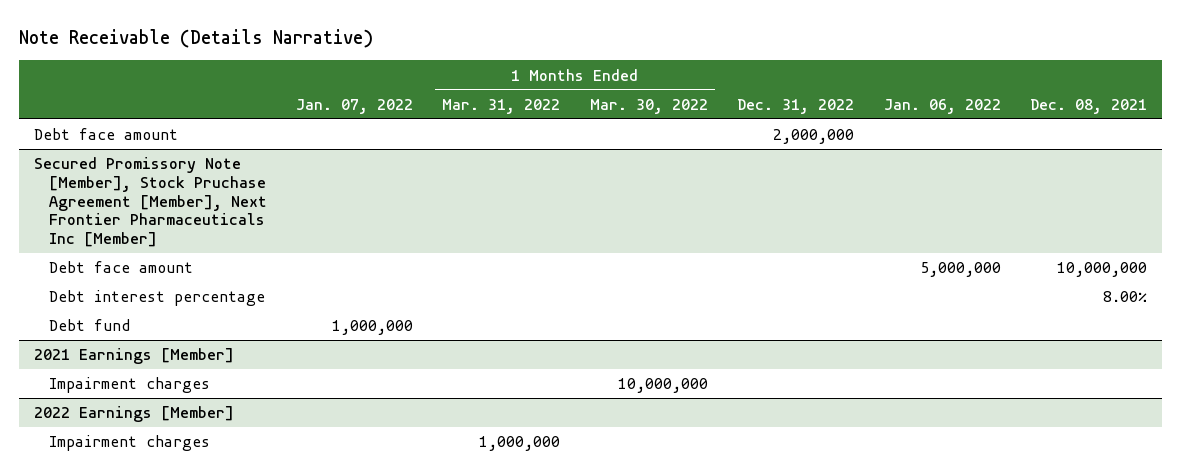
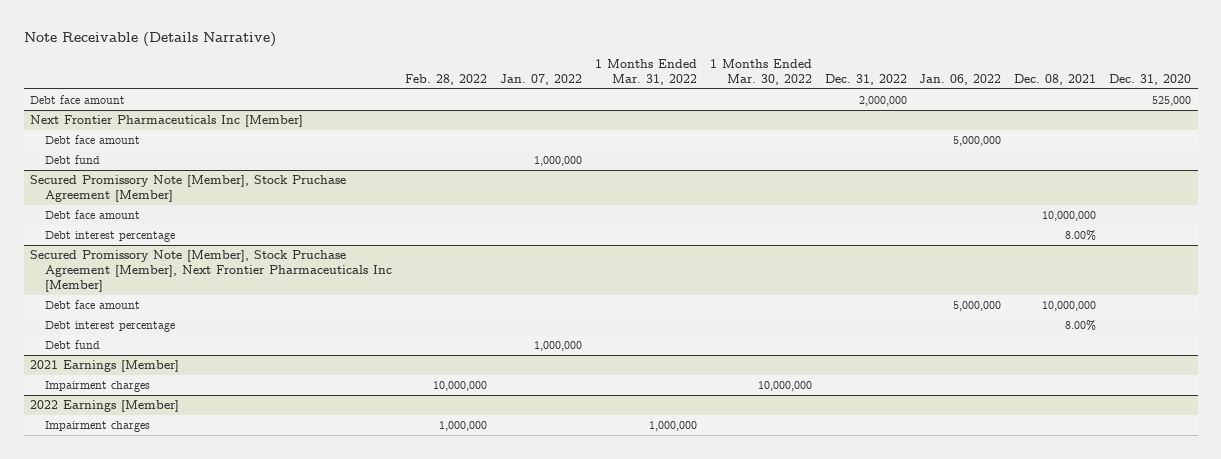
- | Jan. 07, 2022 | 1 Months Ended Mar. 31, 2022 | 1 Months Ended Mar. 30, 2022 | Dec. 31, 2022 | Jan. 06, 2022 | Dec. 08, 2021
+ | Feb. 28, 2022 | Jan. 07, 2022 | 1 Months Ended Mar. 31, 2022 | 1 Months Ended Mar. 30, 2022 | Dec. 31, 2022 | Jan. 06, 2022 | Dec. 08, 2021 | Dec. 31, 2020
+ Next Frontier Pharmaceuticals Inc [Member]
+ Debt face amount | | | | | | 5,000,000 | |
+ Debt fund | | 1,000,000 | | | | | |
+ Secured Promissory Note [Member], Stock Pruchase Agreement [Member]
+ Debt face amount | | | | | | | 10,000,000 |
+ Debt interest percentage | | | | | | | 8.00% |

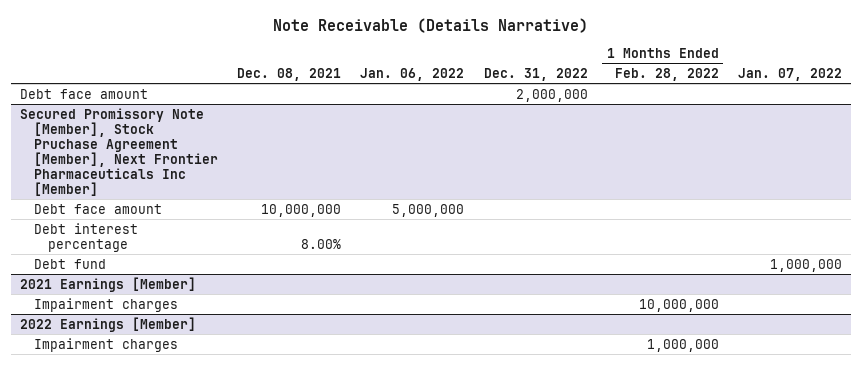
- | Feb. 28, 2022 | Jan. 07, 2022 | 1 Months Ended Mar. 31, 2022 | 1 Months Ended Mar. 30, 2022 | Dec. 31, 2022 | Jan. 06, 2022 | Dec. 08, 2021 | Dec. 31, 2020
+ | Dec. 08, 2021 | Jan. 06, 2022 | Dec. 31, 2022 | 1 Months Ended Feb. 28, 2022 | Jan. 07, 2022
- Next Frontier Pharmaceuticals Inc [Member]
- Debt face amount | | | | | | 5,000,000 | |
- Debt fund | | 1,000,000 | | | | | |
- Secured Promissory Note [Member], Stock Pruchase Agreement [Member]
- Debt face amount | | | | | | | 10,000,000 |
- Debt interest percentage | | | | | | | 8.00% |

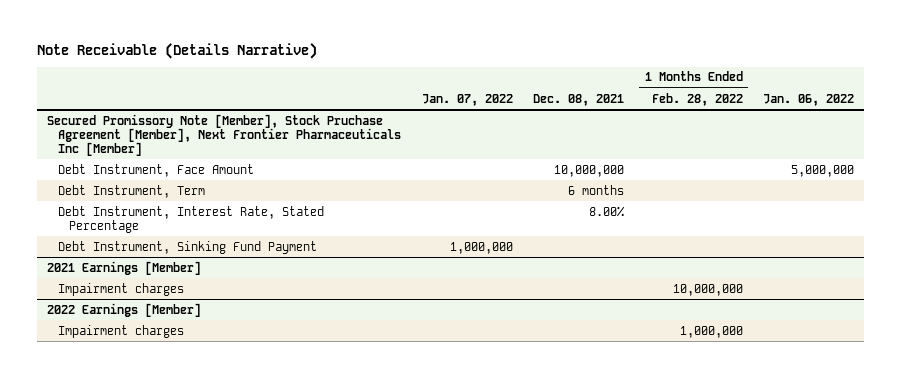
- | Dec. 08, 2021 | Jan. 06, 2022 | Dec. 31, 2022 | 1 Months Ended Feb. 28, 2022 | Jan. 07, 2022
+ | Jan. 07, 2022 | Dec. 08, 2021 | 1 Months Ended Feb. 28, 2022 | Jan. 06, 2022
- Debt face amount | | | 2,000,000 | |
@ Secured Promissory Note [Member], Stock Pruchase Agreement [Member], Next Frontier Pharmaceuticals Inc [Member]
- Debt face amount | 10,000,000 | 5,000,000 | | |
- Debt interest percentage | 8.00% | | | |
- Debt fund | | | | | 1,000,000
+ Debt Instrument, Face Amount | | 10,000,000 | | 5,000,000
+ Debt Instrument, Term | | 6 months | |
+ Debt Instrument, Interest Rate, Stated Percentage | | 8.00% | |
+ Debt Instrument, Sinking Fund Payment | 1,000,000 | | |

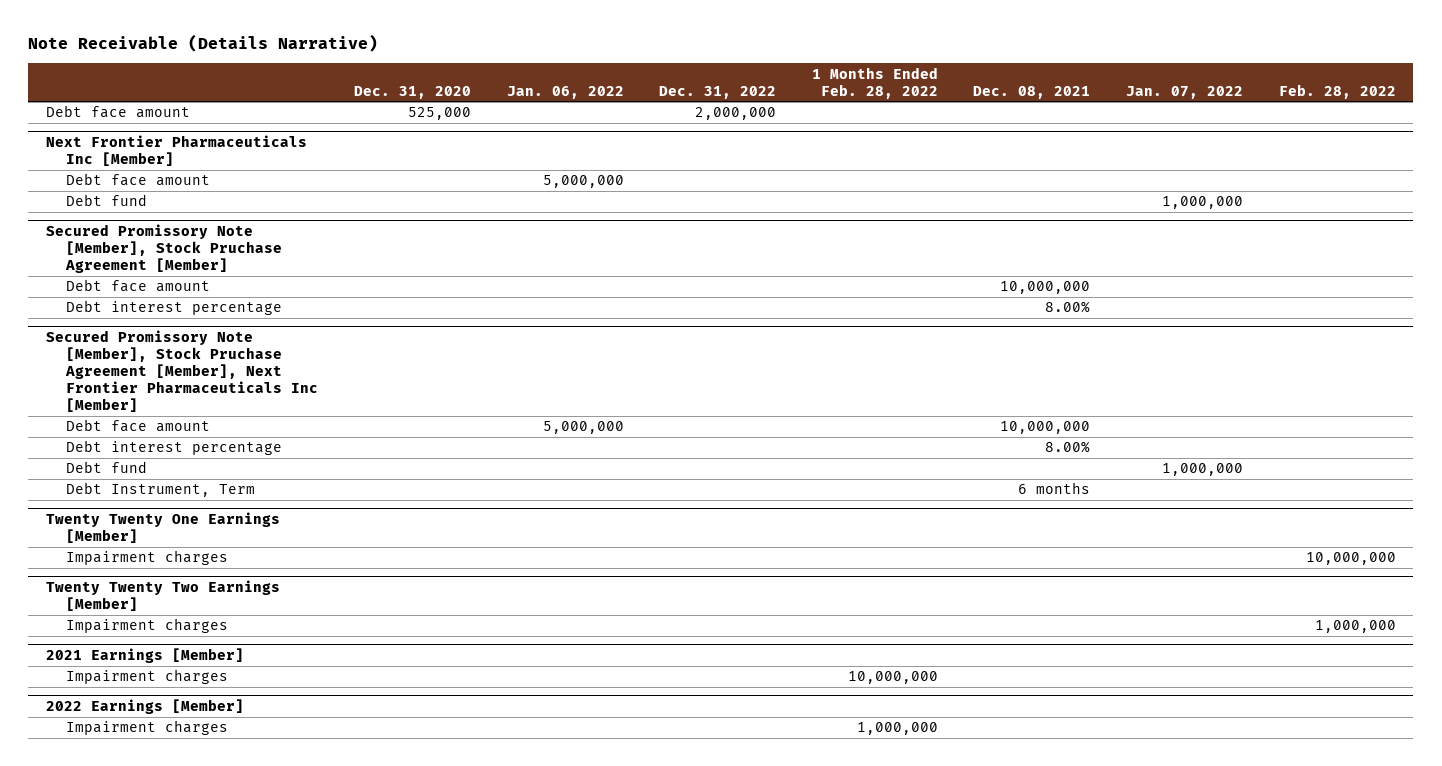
- | Jan. 07, 2022 | Dec. 08, 2021 | 1 Months Ended Feb. 28, 2022 | Jan. 06, 2022
+ | Dec. 31, 2020 | Jan. 06, 2022 | Dec. 31, 2022 | 1 Months Ended Feb. 28, 2022 | Dec. 08, 2021 | Jan. 07, 2022 | Feb. 28, 2022
+ Debt face amount | 525,000 | | 2,000,000 | | | |
+ Next Frontier Pharmaceuticals Inc [Member]
+ Debt face amount | | 5,000,000 | | | | |
+ Debt fund | | | | | | 1,000,000 |
+ Secured Promissory Note [Member], Stock Pruchase Agreement [Member]
+ Debt face amount | | | | | 10,000,000 | |
+ Debt interest percentage | | | | | 8.00% | |
@ Secured Promissory Note [Member], Stock Pruchase Agreement [Member], Next Frontier Pharmaceuticals Inc [Member]
- Debt Instrument, Face Amount | | 10,000,000 | | 5,000,000
+ Debt face amount | | 5,000,000 | | | 10,000,000 | |
+ Debt interest percentage | | | | | 8.00% | |
+ Debt fund | | | | | | 1,000,000 |
- Debt Instrument, Interest Rate, Stated Percentage | | 8.00% | |
- Debt Instrument, Sinking Fund Payment | 1,000,000 | | |
+ Twenty Twenty One Earnings [Member]
+ Impairment charges | | | | | | | 10,000,000
+ Twenty Twenty Two Earnings [Member]
+ Impairment charges | | | | | | | 1,000,000

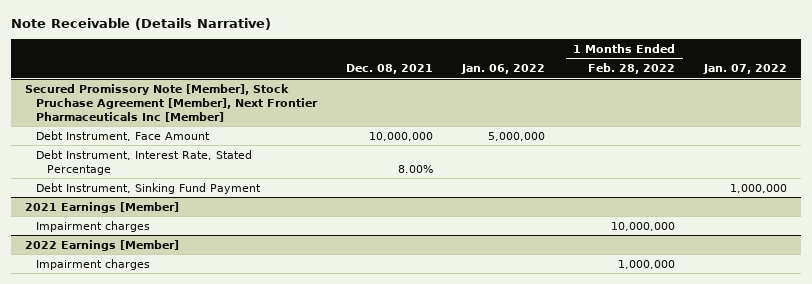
- | Dec. 31, 2020 | Jan. 06, 2022 | Dec. 31, 2022 | 1 Months Ended Feb. 28, 2022 | Dec. 08, 2021 | Jan. 07, 2022 | Feb. 28, 2022
+ | Dec. 08, 2021 | Jan. 06, 2022 | 1 Months Ended Feb. 28, 2022 | Jan. 07, 2022
- Debt face amount | 525,000 | | 2,000,000 | | | |
- Next Frontier Pharmaceuticals Inc [Member]
- Debt face amount | | 5,000,000 | | | | |
- Debt fund | | | | | | 1,000,000 |
- Secured Promissory Note [Member], Stock Pruchase Agreement [Member]
- Debt face amount | | | | | 10,000,000 | |
- Debt interest percentage | | | | | 8.00% | |
@ Secured Promissory Note [Member], Stock Pruchase Agreement [Member], Next Frontier Pharmaceuticals Inc [Member]
- Debt face amount | | 5,000,000 | | | 10,000,000 | |
- Debt interest percentage | | | | | 8.00% | |
- Debt fund | | | | | | 1,000,000 |
- Debt Instrument, Term | | | | | 6 months | |
- Twenty Twenty One Earnings [Member]
- Impairment charges | | | | | | | 10,000,000
- Twenty Twenty Two Earnings [Member]
- Impairment charges | | | | | | | 1,000,000
@ Secured Promissory Note [Member], Stock Pruchase Agreement [Member], Next Frontier Pharmaceuticals Inc [Member]
+ Debt Instrument, Face Amount | 10,000,000 | 5,000,000 | |
+ Debt Instrument, Interest Rate, Stated Percentage | 8.00% | | |
+ Debt Instrument, Sinking Fund Payment | | | | 1,000,000

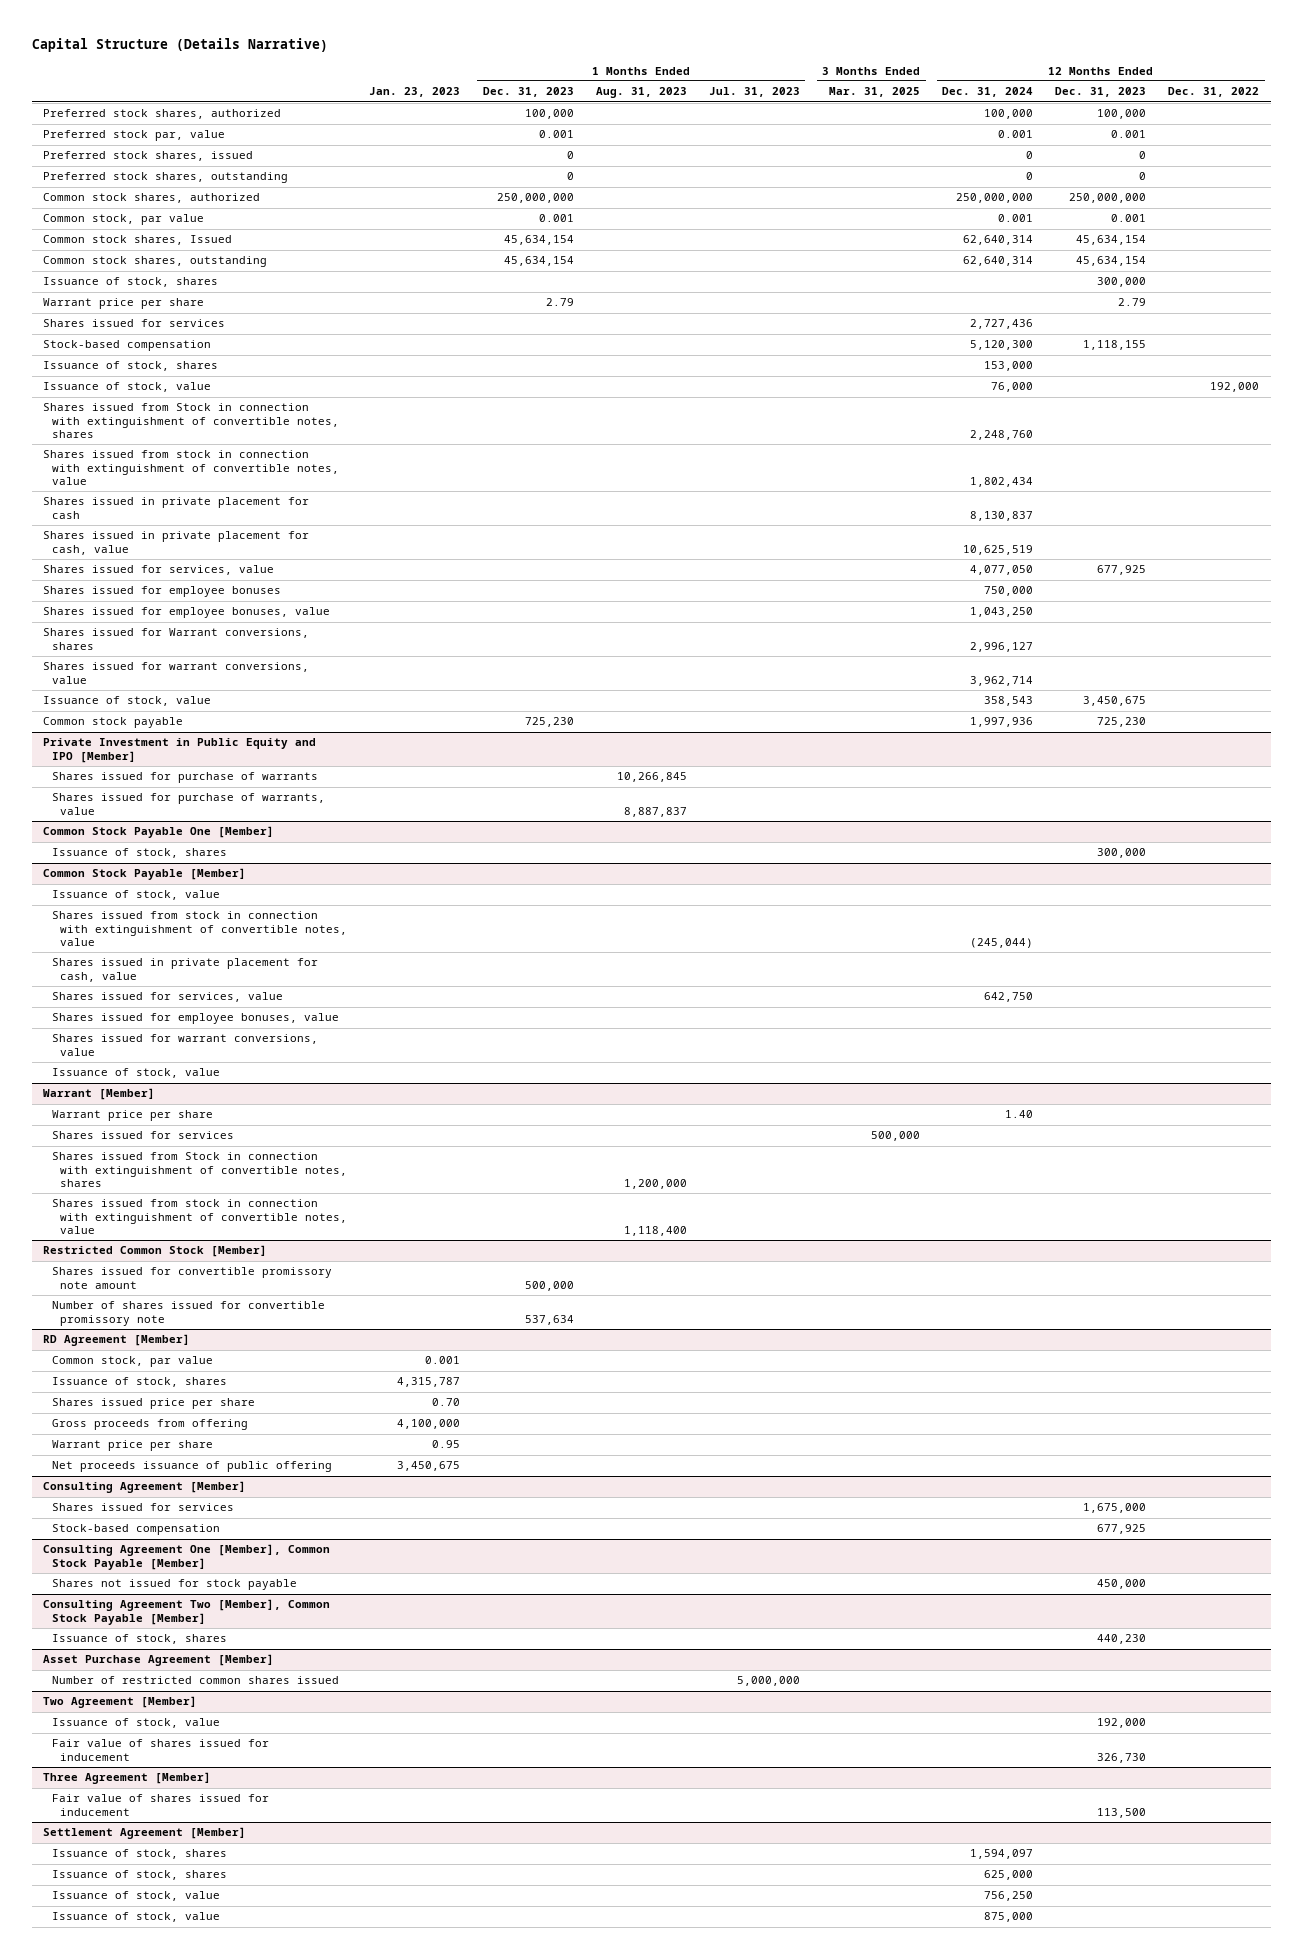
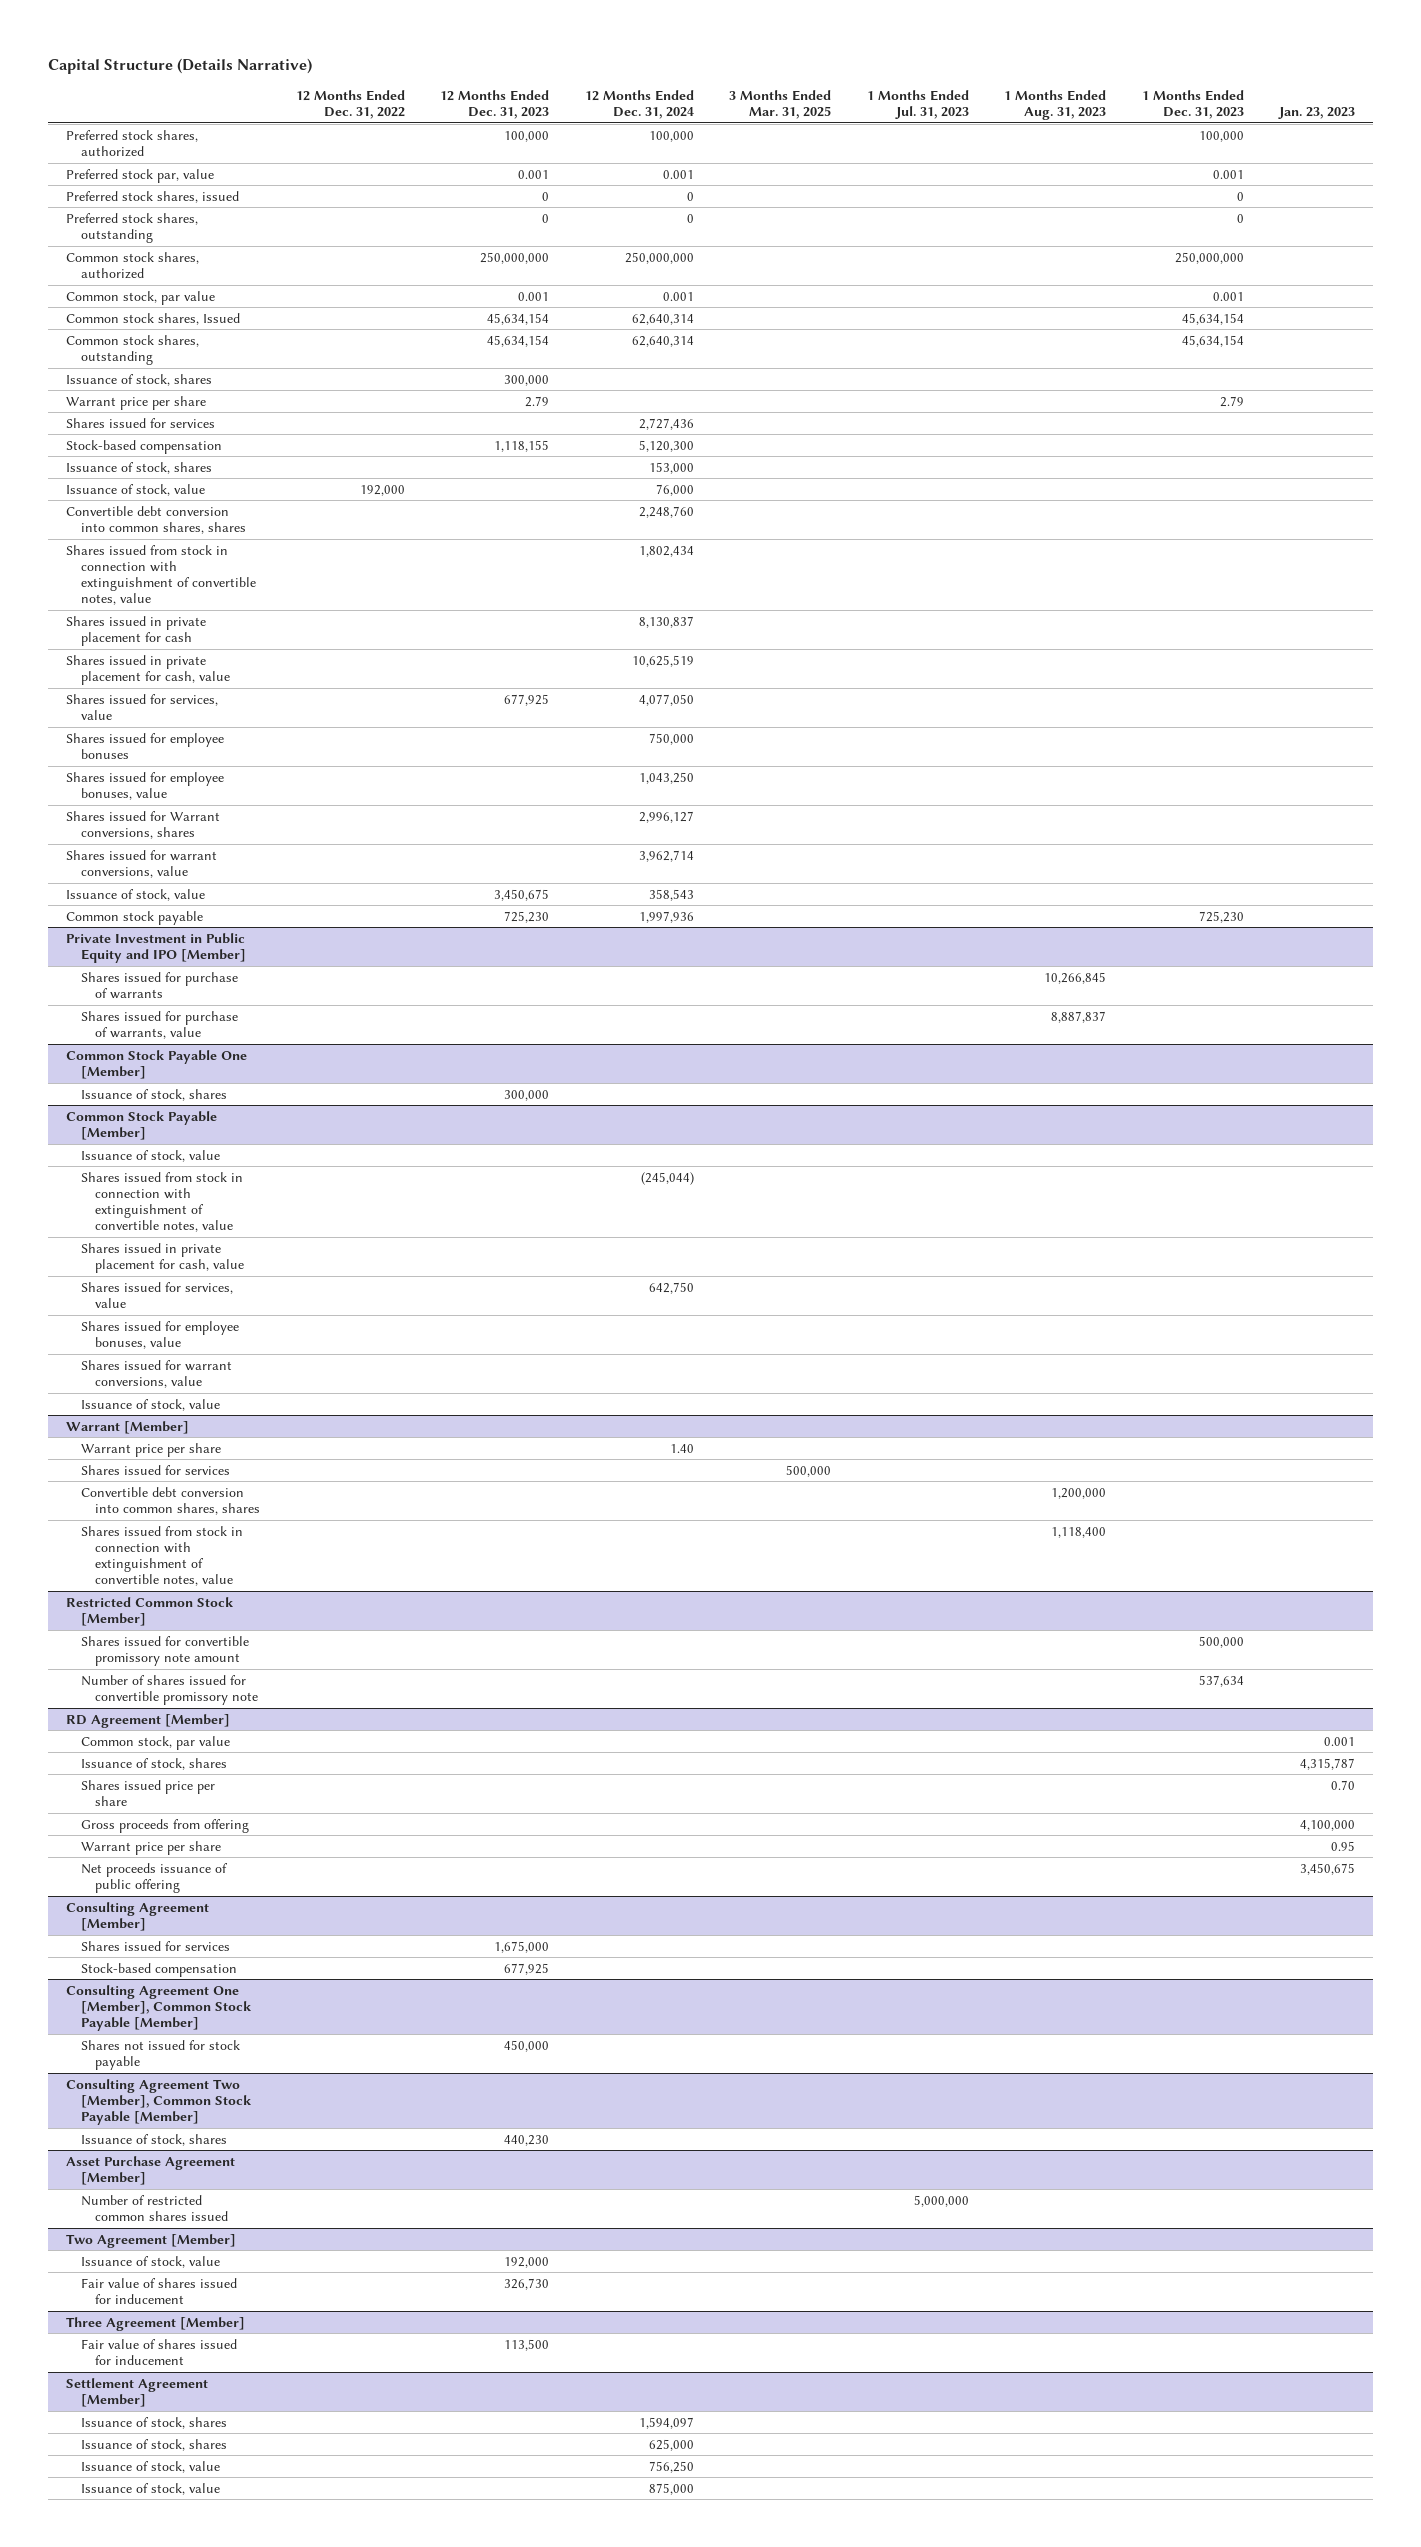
- | Jan. 23, 2023 | 1 Months Ended Dec. 31, 2023 | 1 Months Ended Aug. 31, 2023 | 1 Months Ended Jul. 31, 2023 | 3 Months Ended Mar. 31, 2025 | 12 Months Ended Dec. 31, 2024 | 12 Months Ended Dec. 31, 2023 | 12 Months Ended Dec. 31, 2022
+ | 12 Months Ended Dec. 31, 2022 | 12 Months Ended Dec. 31, 2023 | 12 Months Ended Dec. 31, 2024 | 3 Months Ended Mar. 31, 2025 | 1 Months Ended Jul. 31, 2023 | 1 Months Ended Aug. 31, 2023 | 1 Months Ended Dec. 31, 2023 | Jan. 23, 2023
- Shares issued from Stock in connection with extinguishment of convertible notes, shares | | | | | | 2,248,760 | |
+ Convertible debt conversion into common shares, shares | | | 2,248,760 | | | | |
@ Warrant [Member]
- Shares issued from Stock in connection with extinguishment of convertible notes, shares | | | 1,200,000 | | | | |
+ Convertible debt conversion into common shares, shares | | | | | | 1,200,000 | |

